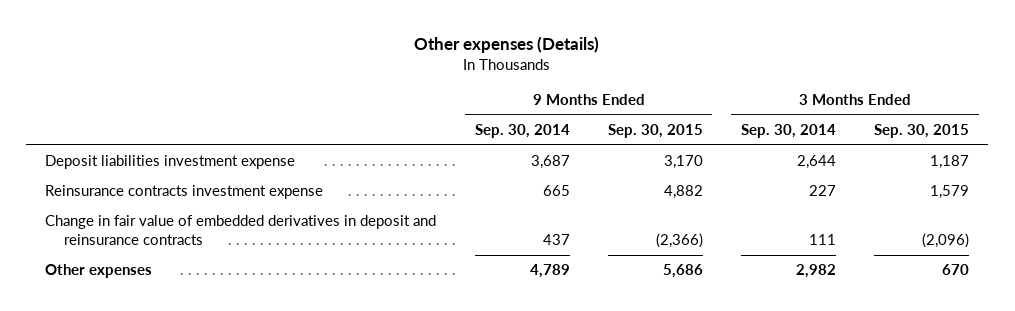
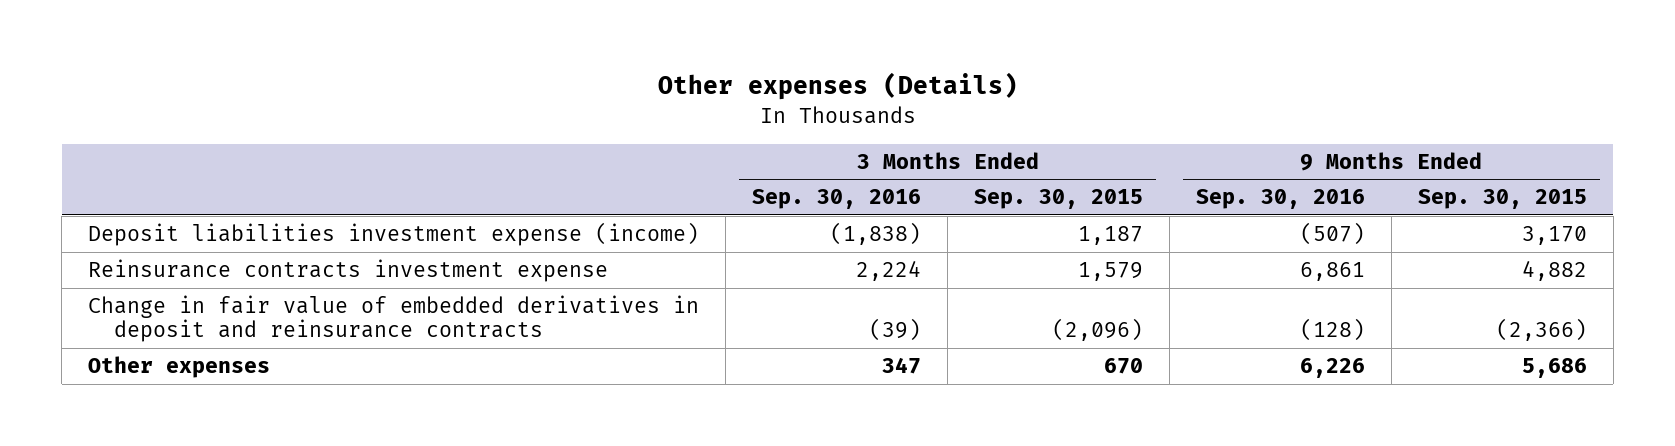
- | 9 Months Ended Sep. 30, 2014 | 9 Months Ended Sep. 30, 2015 | 3 Months Ended Sep. 30, 2014 | 3 Months Ended Sep. 30, 2015
+ | 3 Months Ended Sep. 30, 2016 | 3 Months Ended Sep. 30, 2015 | 9 Months Ended Sep. 30, 2016 | 9 Months Ended Sep. 30, 2015
- Deposit liabilities investment expense | 3,687 | 3,170 | 2,644 | 1,187
+ Deposit liabilities investment expense (income) | (1,838) | 1,187 | (507) | 3,170

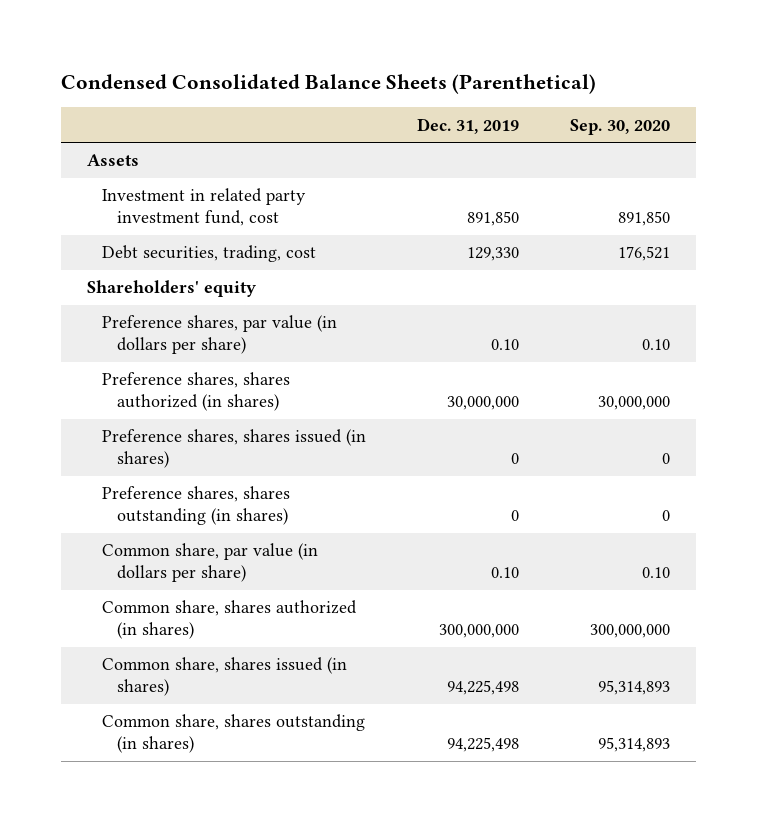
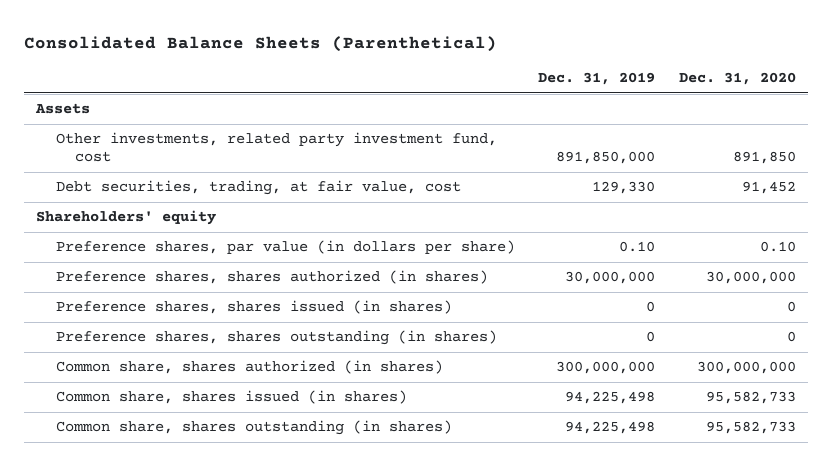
- Condensed Consolidated Balance Sheets (Parenthetical)
+ Consolidated Balance Sheets (Parenthetical)
- | Dec. 31, 2019 | Sep. 30, 2020
+ | Dec. 31, 2019 | Dec. 31, 2020
- Investment in related party investment fund, cost | 891,850 | 891,850
- Debt securities, trading, cost | 129,330 | 176,521
+ Other investments, related party investment fund, cost | 891,850,000 | 891,850
+ Debt securities, trading, at fair value, cost | 129,330 | 91,452
- Common share, par value (in dollars per share) | 0.10 | 0.10

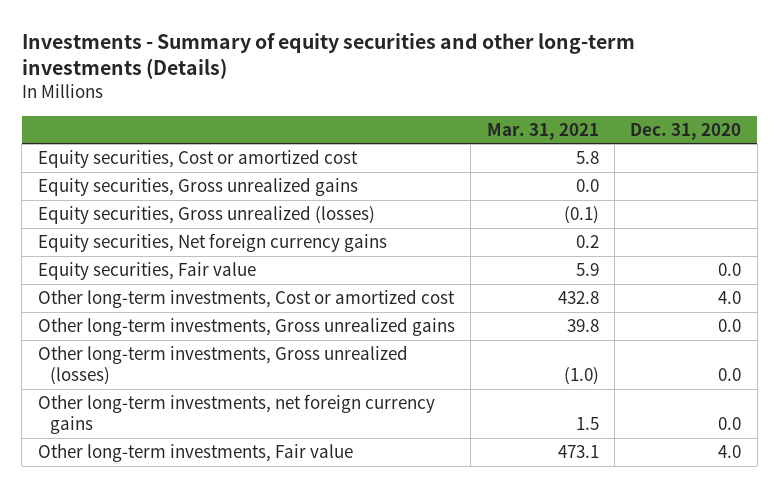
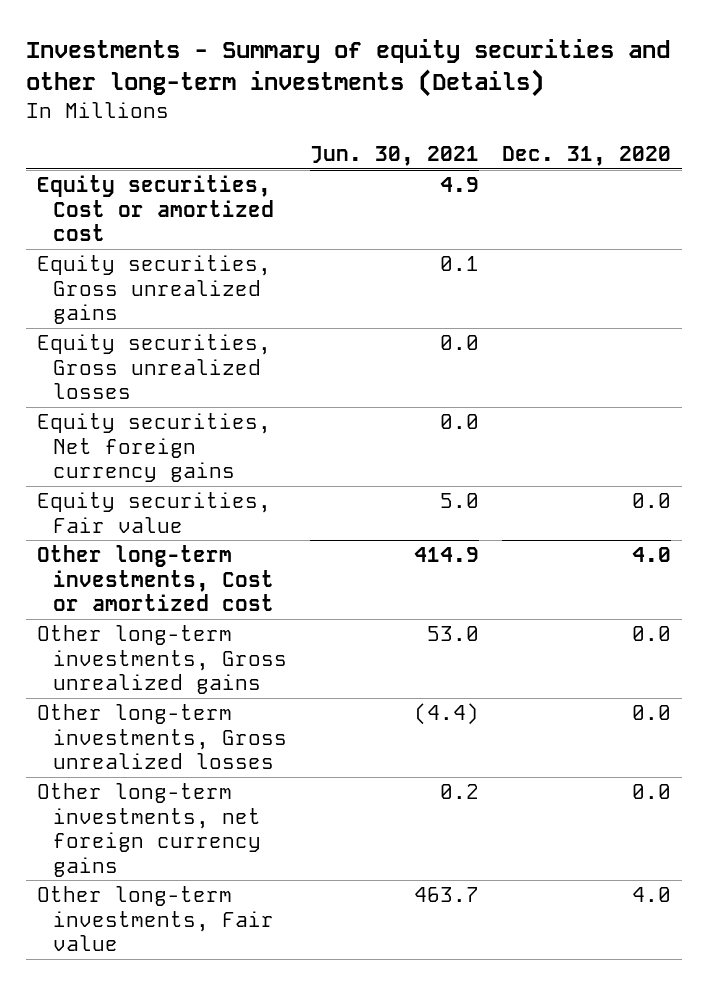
- | Mar. 31, 2021 | Dec. 31, 2020
+ | Jun. 30, 2021 | Dec. 31, 2020
- Equity securities, Gross unrealized (losses) | (0.1) |
+ Equity securities, Gross unrealized losses | 0.0 |
- Other long-term investments, Gross unrealized (losses) | (1.0) | 0.0
+ Other long-term investments, Gross unrealized losses | (4.4) | 0.0

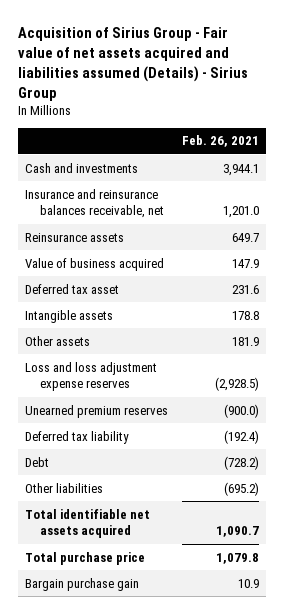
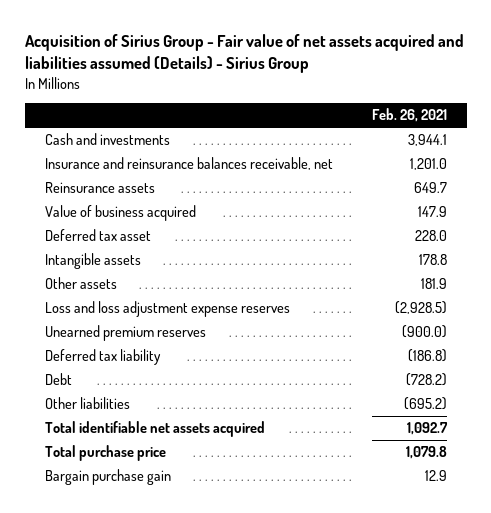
- Deferred tax asset | 231.6
+ Deferred tax asset | 228.0
- Deferred tax liability | (192.4)
+ Deferred tax liability | (186.8)
- Total identifiable net assets acquired | 1,090.7
+ Total identifiable net assets acquired | 1,092.7
- Bargain purchase gain | 10.9
+ Bargain purchase gain | 12.9

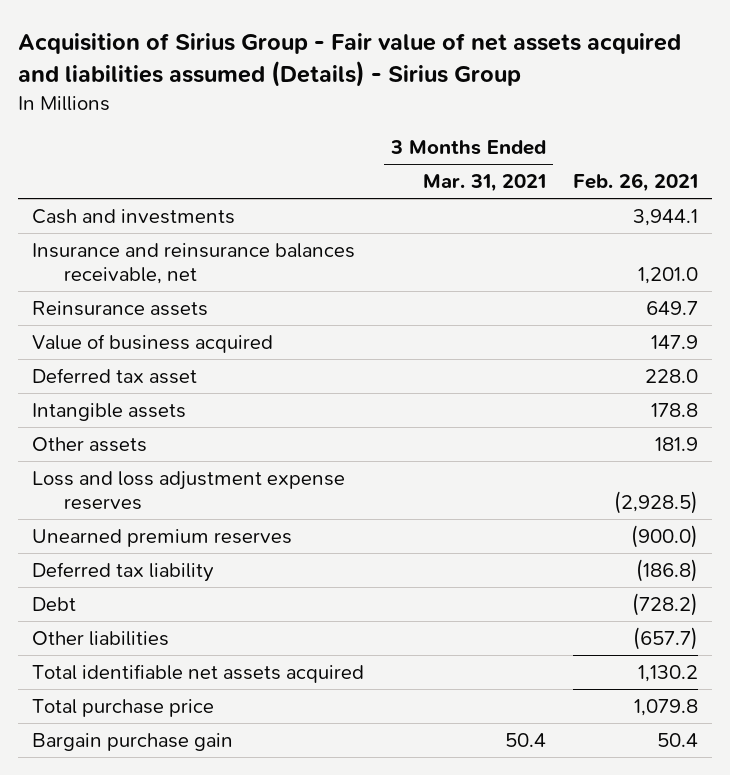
- | Feb. 26, 2021
+ | 3 Months Ended Mar. 31, 2021 | Feb. 26, 2021
- Other liabilities | (695.2)
- Total identifiable net assets acquired | 1,092.7
+ Other liabilities | | (657.7)
+ Total identifiable net assets acquired | | 1,130.2
- Bargain purchase gain | 12.9
+ Bargain purchase gain | 50.4 | 50.4

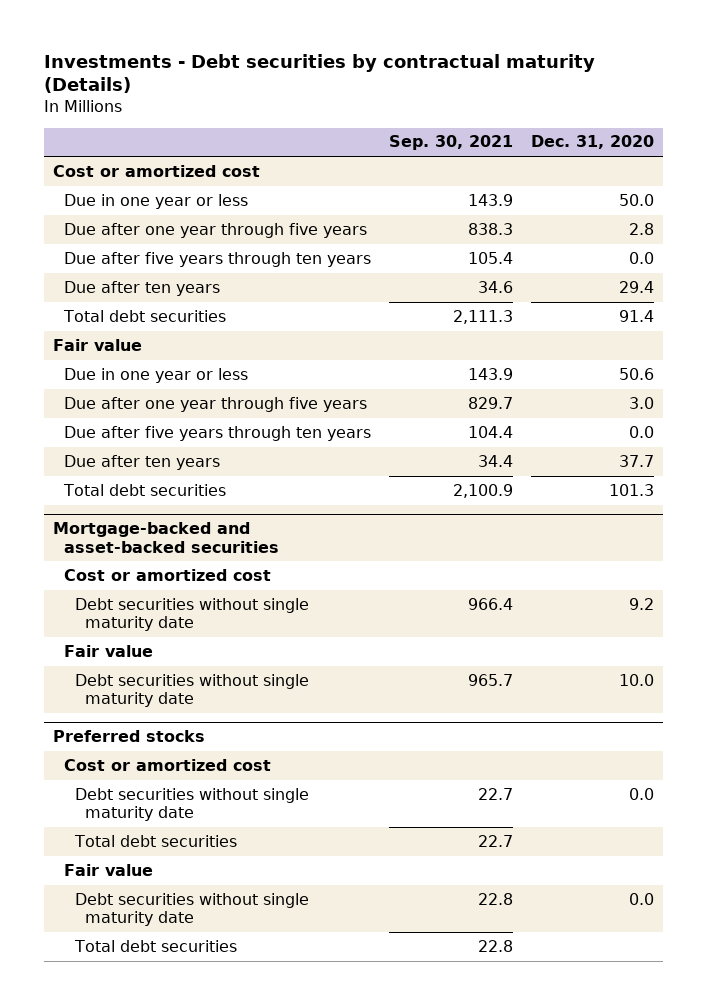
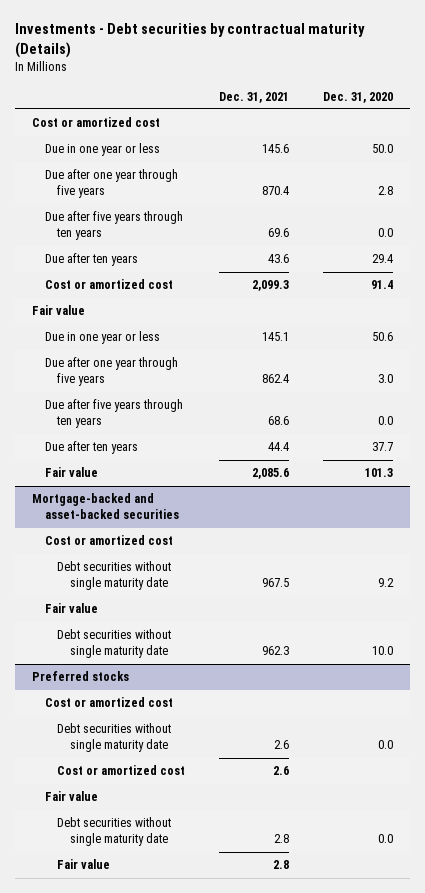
- | Sep. 30, 2021 | Dec. 31, 2020
+ | Dec. 31, 2021 | Dec. 31, 2020
- Total debt securities | 2,111.3 | 91.4
+ Cost or amortized cost | 2,099.3 | 91.4
- Total debt securities | 2,100.9 | 101.3
+ Fair value | 2,085.6 | 101.3
@ Preferred stocks
- Total debt securities | 22.7 |
+ Cost or amortized cost | 2.6 |
- Total debt securities | 22.8 |
+ Fair value | 2.8 |

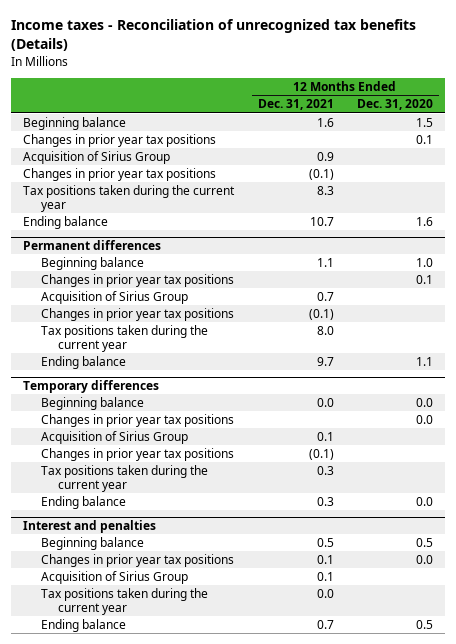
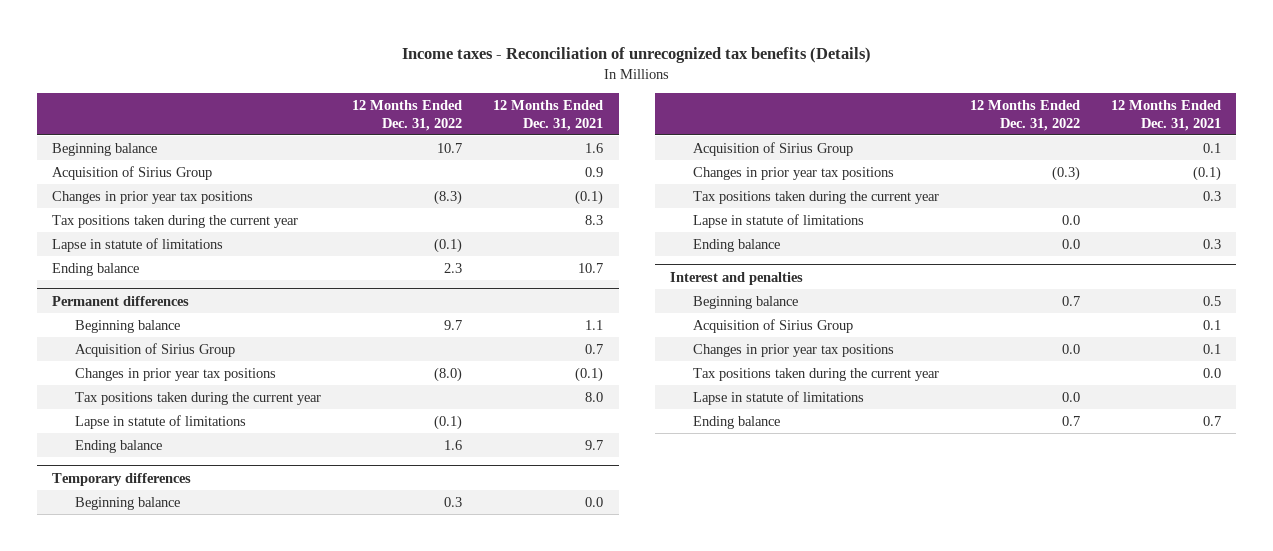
- | 12 Months Ended Dec. 31, 2021 | 12 Months Ended Dec. 31, 2020
+ | 12 Months Ended Dec. 31, 2022 | 12 Months Ended Dec. 31, 2021
- Changes in prior year tax positions | | 0.1
+ Lapse in statute of limitations | (0.1) |
@ Permanent differences
- Changes in prior year tax positions | | 0.1
+ Lapse in statute of limitations | (0.1) |
@ Temporary differences
- Changes in prior year tax positions | | 0.0
+ Lapse in statute of limitations | 0.0 |
@ Interest and penalties
moved down: Changes in prior year tax positions | 0.0 | 0.1
+ Lapse in statute of limitations | 0.0 |

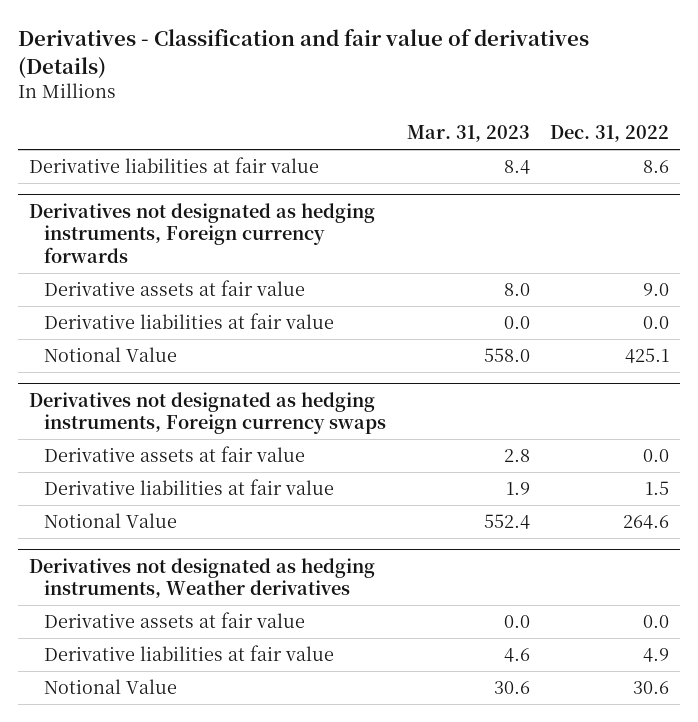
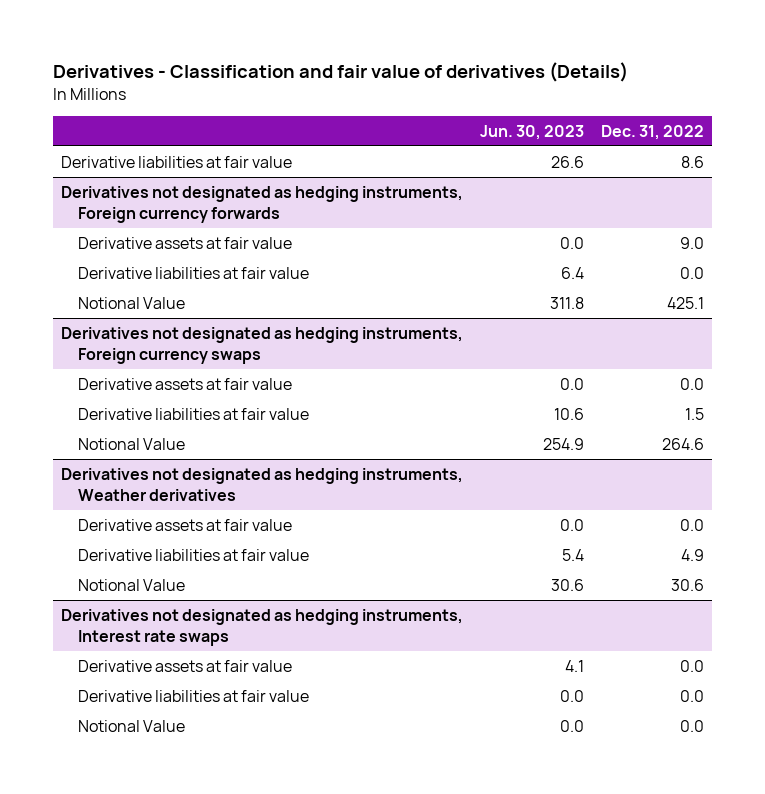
- | Mar. 31, 2023 | Dec. 31, 2022
+ | Jun. 30, 2023 | Dec. 31, 2022
+ Derivatives not designated as hedging instruments, Interest rate swaps
+ Derivative assets at fair value | 4.1 | 0.0
+ Derivative liabilities at fair value | 0.0 | 0.0
+ Notional Value | 0.0 | 0.0

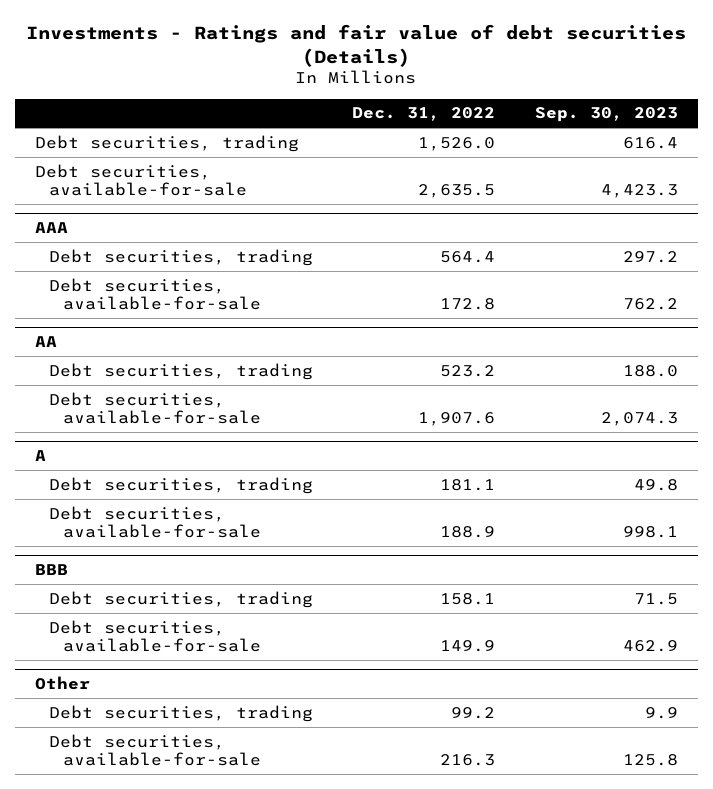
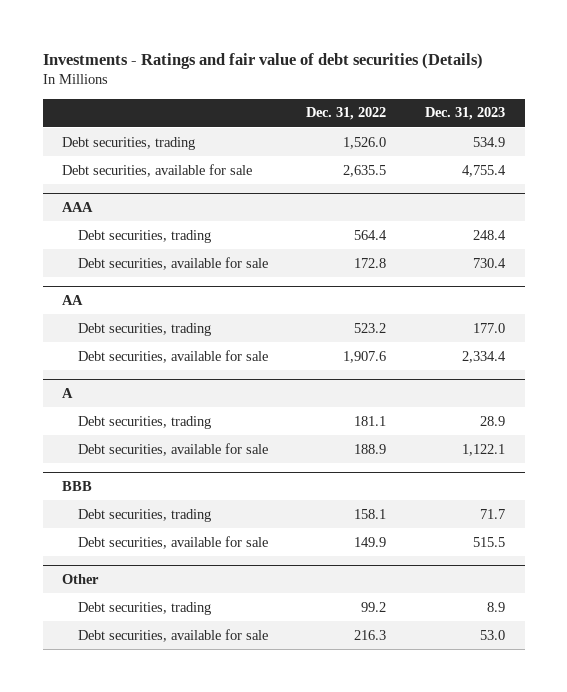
- | Dec. 31, 2022 | Sep. 30, 2023
+ | Dec. 31, 2022 | Dec. 31, 2023
- Debt securities, available-for-sale | 2,635.5 | 4,423.3
+ Debt securities, available for sale | 2,635.5 | 4,755.4
@ AAA
- Debt securities, available-for-sale | 172.8 | 762.2
+ Debt securities, available for sale | 172.8 | 730.4
@ AA
- Debt securities, available-for-sale | 1,907.6 | 2,074.3
+ Debt securities, available for sale | 1,907.6 | 2,334.4
@ A
- Debt securities, available-for-sale | 188.9 | 998.1
+ Debt securities, available for sale | 188.9 | 1,122.1
@ BBB
- Debt securities, available-for-sale | 149.9 | 462.9
+ Debt securities, available for sale | 149.9 | 515.5
@ Other
- Debt securities, available-for-sale | 216.3 | 125.8
+ Debt securities, available for sale | 216.3 | 53.0

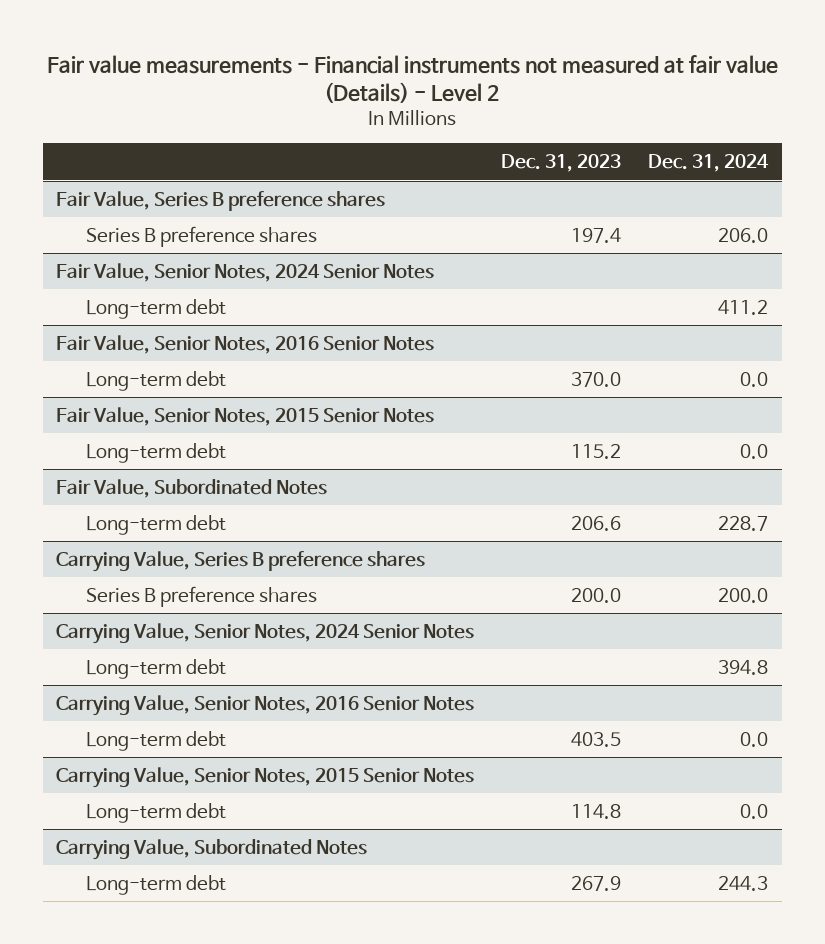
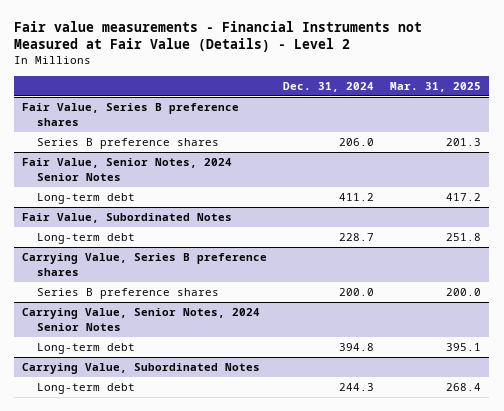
- Fair value measurements - Financial instruments not measured at fair value (Details) - Level 2
+ Fair value measurements - Financial Instruments not Measured at Fair Value (Details) - Level 2
- | Dec. 31, 2023 | Dec. 31, 2024
+ | Dec. 31, 2024 | Mar. 31, 2025
- Fair Value, Senior Notes, 2016 Senior Notes
- Long-term debt | 370.0 | 0.0
- Fair Value, Senior Notes, 2015 Senior Notes
- Long-term debt | 115.2 | 0.0
- Carrying Value, Senior Notes, 2016 Senior Notes
- Long-term debt | 403.5 | 0.0
- Carrying Value, Senior Notes, 2015 Senior Notes
- Long-term debt | 114.8 | 0.0

